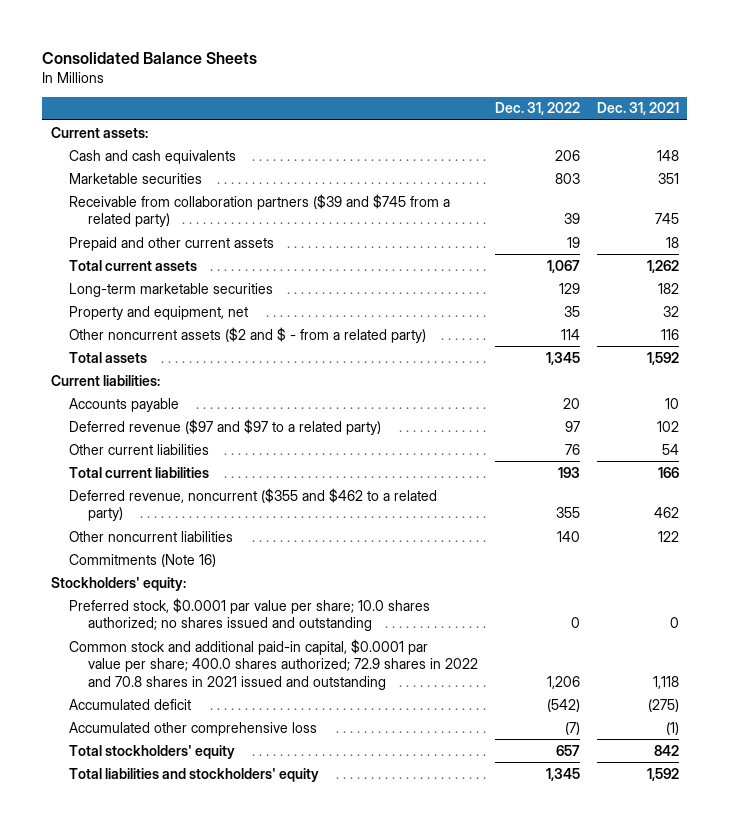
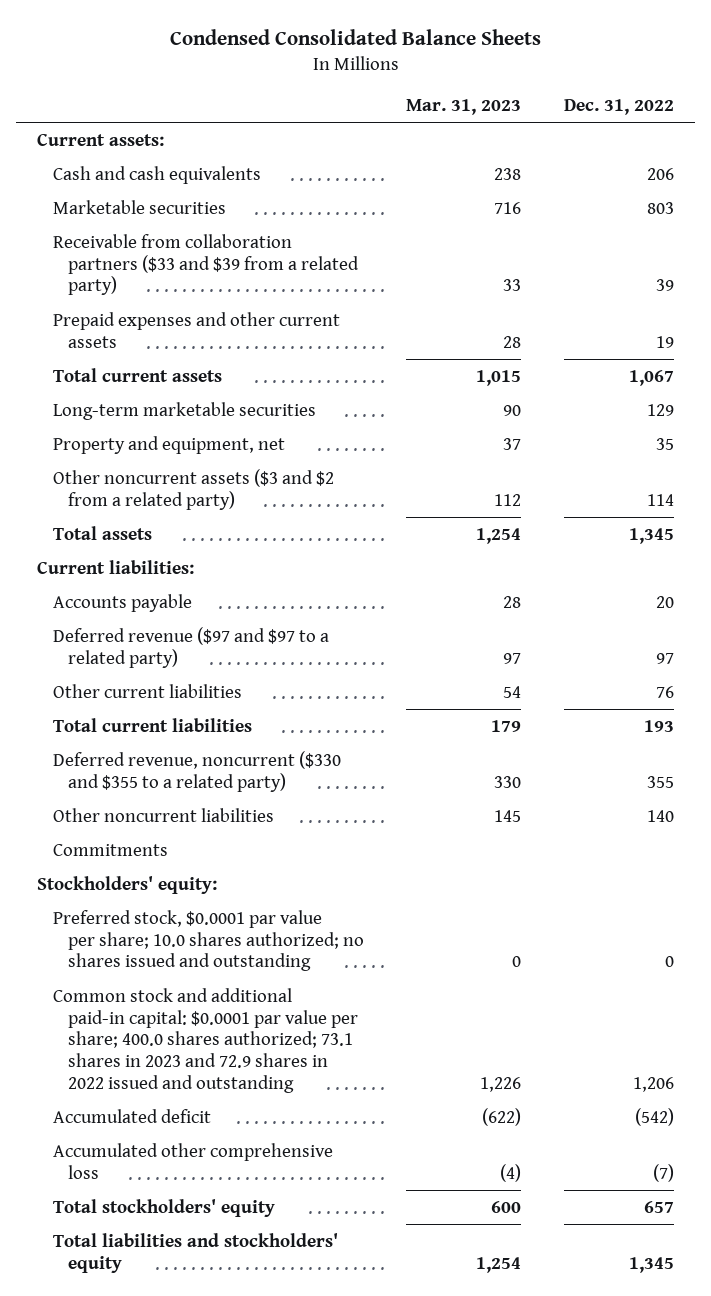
- Consolidated Balance Sheets
+ Condensed Consolidated Balance Sheets
- | Dec. 31, 2022 | Dec. 31, 2021
+ | Mar. 31, 2023 | Dec. 31, 2022
- Receivable from collaboration partners ($39 and $745 from a related party) | 39 | 745
- Prepaid and other current assets | 19 | 18
+ Receivable from collaboration partners ($33 and $39 from a related party) | 33 | 39
+ Prepaid expenses and other current assets | 28 | 19
- Other noncurrent assets ($2 and $ - from a related party) | 114 | 116
+ Other noncurrent assets ($3 and $2 from a related party) | 112 | 114
- Deferred revenue, noncurrent ($355 and $462 to a related party) | 355 | 462
+ Deferred revenue, noncurrent ($330 and $355 to a related party) | 330 | 355
- Commitments (Note 16)
+ Commitments
- Common stock and additional paid-in capital, $0.0001 par value per share; 400.0 shares authorized; 72.9 shares in 2022 and 70.8 shares in 2021 issued and outstanding | 1,206 | 1,118
+ Common stock and additional paid-in capital: $0.0001 par value per share; 400.0 shares authorized; 73.1 shares in 2023 and 72.9 shares in 2022 issued and outstanding | 1,226 | 1,206

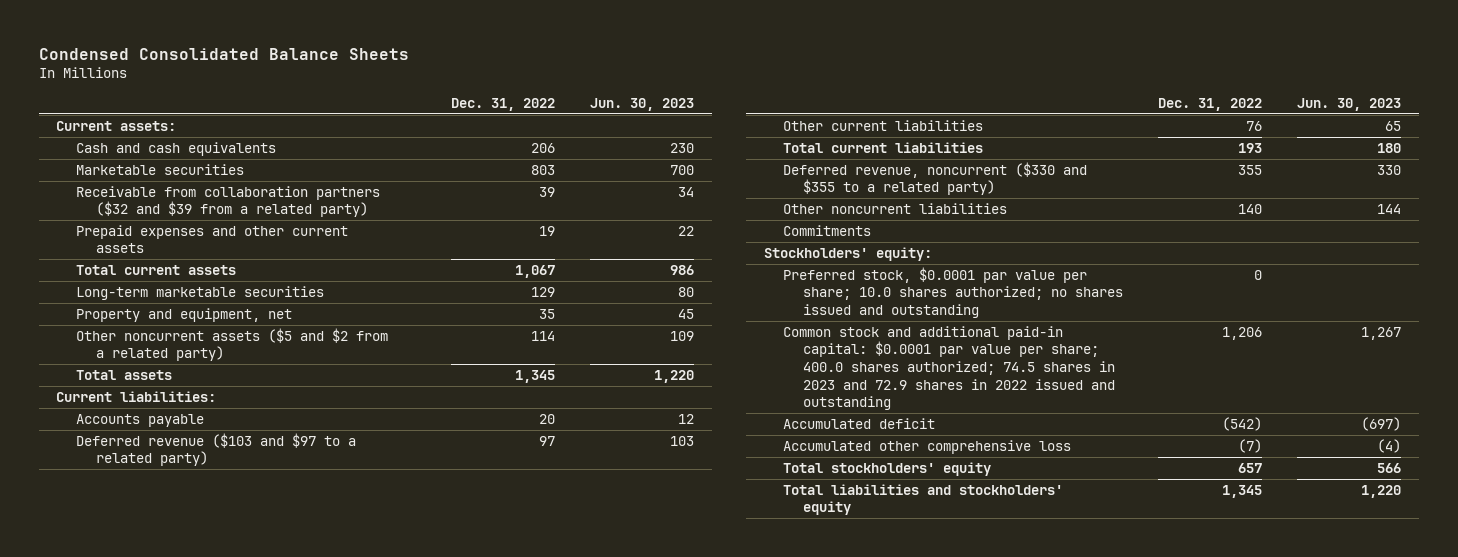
- | Mar. 31, 2023 | Dec. 31, 2022
+ | Dec. 31, 2022 | Jun. 30, 2023
- Receivable from collaboration partners ($33 and $39 from a related party) | 33 | 39
+ Receivable from collaboration partners ($32 and $39 from a related party) | 39 | 34
- Other noncurrent assets ($3 and $2 from a related party) | 112 | 114
+ Other noncurrent assets ($5 and $2 from a related party) | 114 | 109
- Deferred revenue ($97 and $97 to a related party) | 97 | 97
+ Deferred revenue ($103 and $97 to a related party) | 97 | 103
- Common stock and additional paid-in capital: $0.0001 par value per share; 400.0 shares authorized; 73.1 shares in 2023 and 72.9 shares in 2022 issued and outstanding | 1,226 | 1,206
+ Common stock and additional paid-in capital: $0.0001 par value per share; 400.0 shares authorized; 74.5 shares in 2023 and 72.9 shares in 2022 issued and outstanding | 1,206 | 1,267

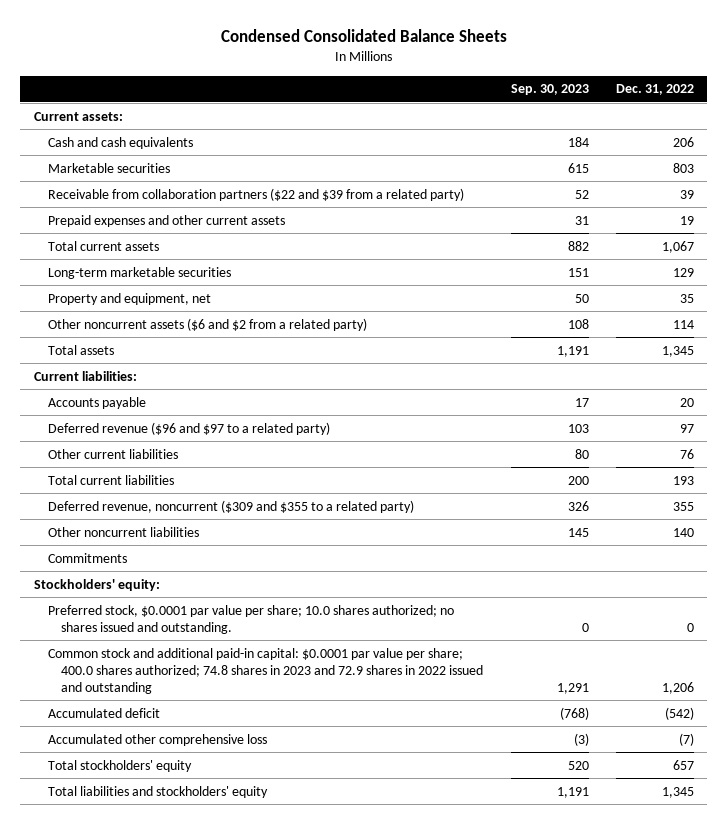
- | Dec. 31, 2022 | Jun. 30, 2023
+ | Sep. 30, 2023 | Dec. 31, 2022
- Receivable from collaboration partners ($32 and $39 from a related party) | 39 | 34
+ Receivable from collaboration partners ($22 and $39 from a related party) | 52 | 39
- Other noncurrent assets ($5 and $2 from a related party) | 114 | 109
+ Other noncurrent assets ($6 and $2 from a related party) | 108 | 114
- Deferred revenue ($103 and $97 to a related party) | 97 | 103
+ Deferred revenue ($96 and $97 to a related party) | 103 | 97
- Deferred revenue, noncurrent ($330 and $355 to a related party) | 355 | 330
+ Deferred revenue, noncurrent ($309 and $355 to a related party) | 326 | 355
- Preferred stock, $0.0001 par value per share; 10.0 shares authorized; no shares issued and outstanding | 0 |
- Common stock and additional paid-in capital: $0.0001 par value per share; 400.0 shares authorized; 74.5 shares in 2023 and 72.9 shares in 2022 issued and outstanding | 1,206 | 1,267
+ Preferred stock, $0.0001 par value per share; 10.0 shares authorized; no shares issued and outstanding. | 0 | 0
+ Common stock and additional paid-in capital: $0.0001 par value per share; 400.0 shares authorized; 74.8 shares in 2023 and 72.9 shares in 2022 issued and outstanding | 1,291 | 1,206

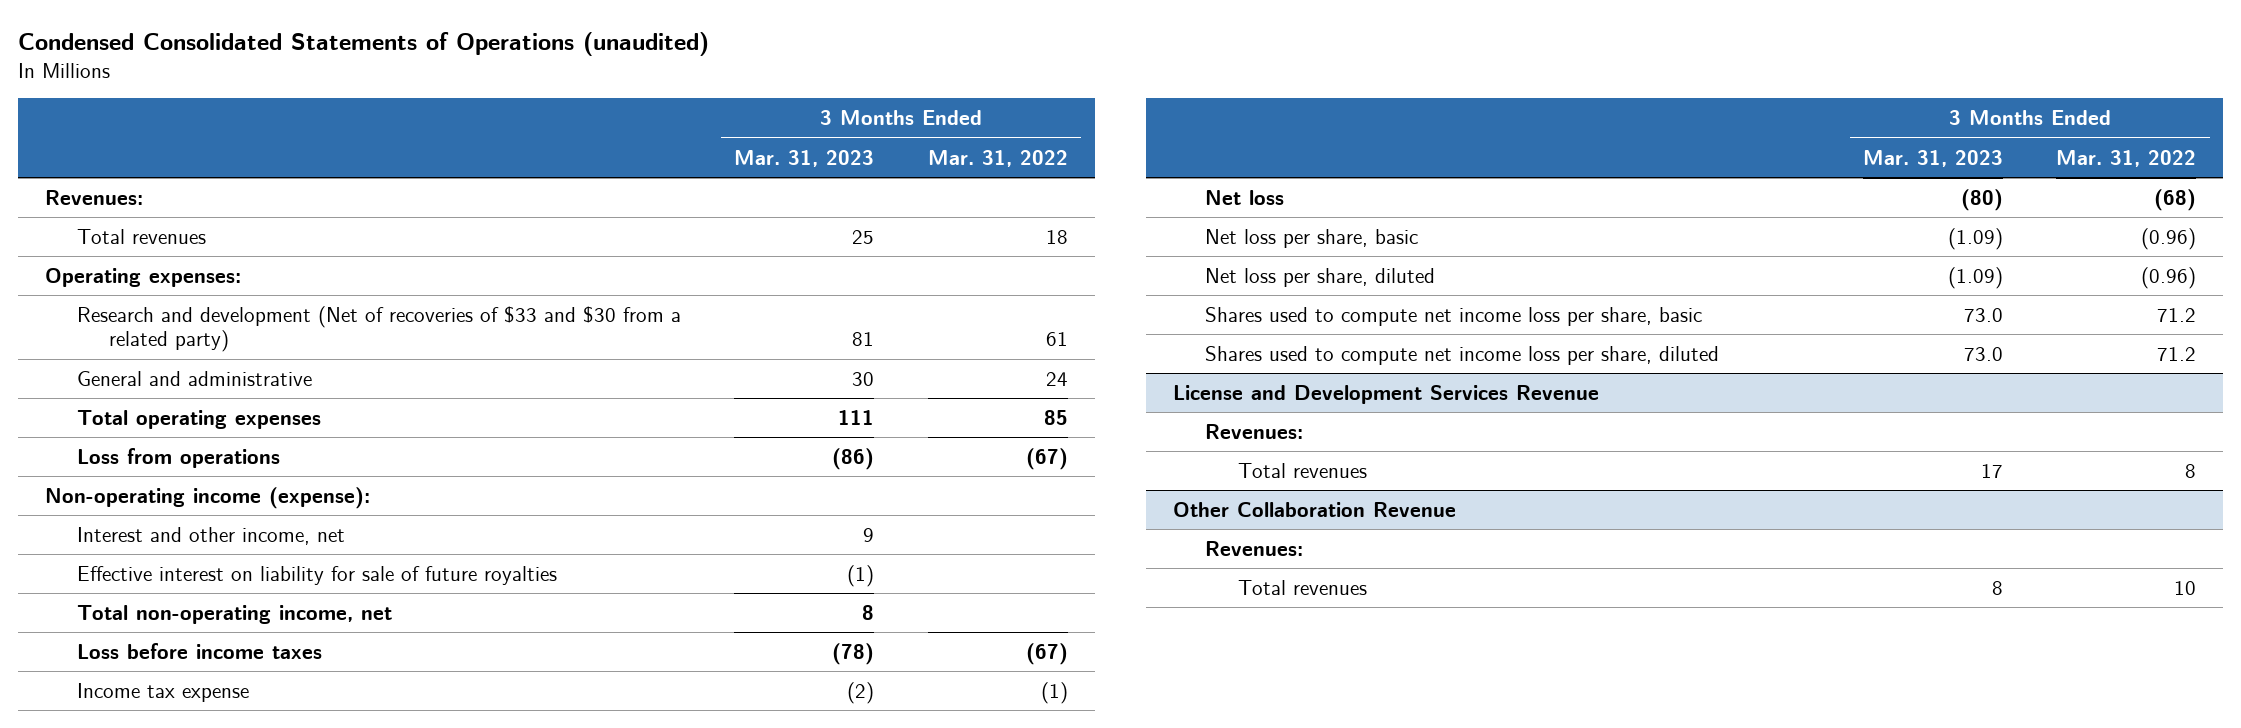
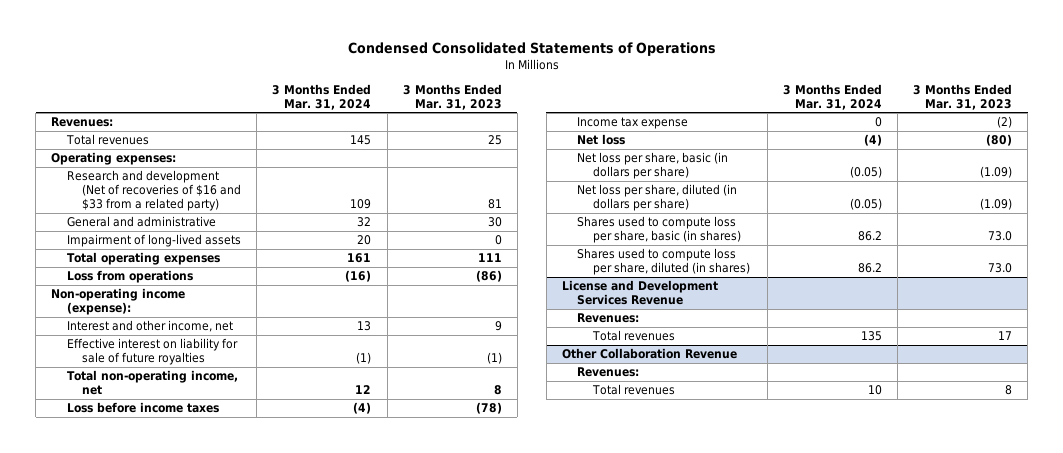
- Condensed Consolidated Statements of Operations (unaudited)
+ Condensed Consolidated Statements of Operations
- | 3 Months Ended Mar. 31, 2023 | 3 Months Ended Mar. 31, 2022
+ | 3 Months Ended Mar. 31, 2024 | 3 Months Ended Mar. 31, 2023
- Research and development (Net of recoveries of $33 and $30 from a related party) | 81 | 61
+ Research and development (Net of recoveries of $16 and $33 from a related party) | 109 | 81
+ Impairment of long-lived assets | 20 | 0
- Net loss per share, basic | (1.09) | (0.96)
- Net loss per share, diluted | (1.09) | (0.96)
- Shares used to compute net income loss per share, basic | 73.0 | 71.2
- Shares used to compute net income loss per share, diluted | 73.0 | 71.2
+ Net loss per share, basic (in dollars per share) | (0.05) | (1.09)
+ Net loss per share, diluted (in dollars per share) | (0.05) | (1.09)
+ Shares used to compute loss per share, basic (in shares) | 86.2 | 73.0
+ Shares used to compute loss per share, diluted (in shares) | 86.2 | 73.0

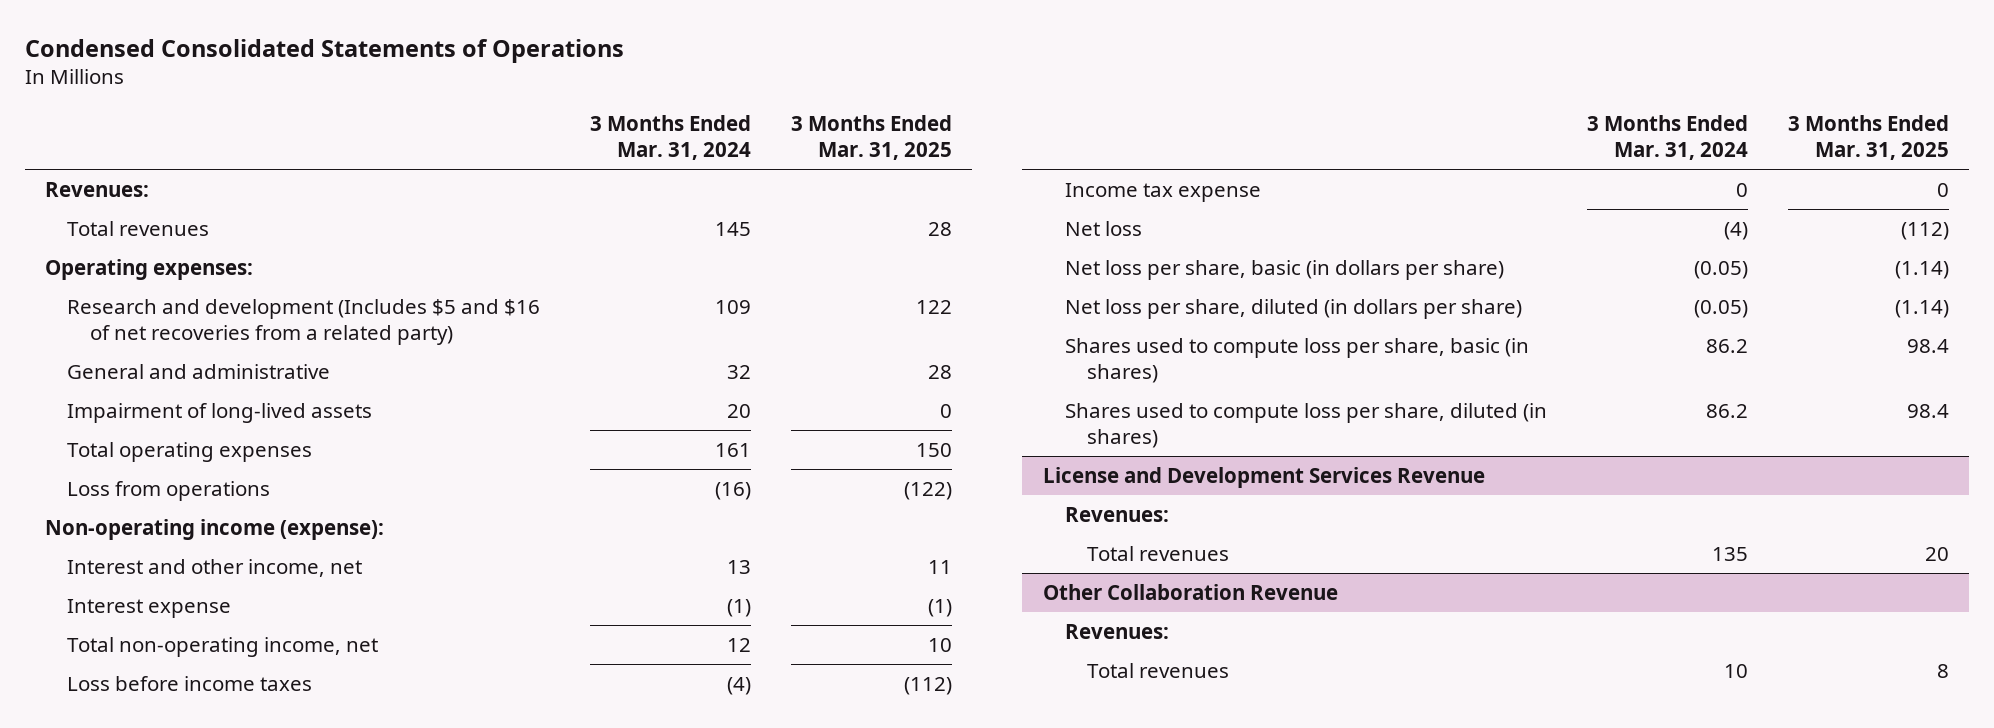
- | 3 Months Ended Mar. 31, 2024 | 3 Months Ended Mar. 31, 2023
+ | 3 Months Ended Mar. 31, 2024 | 3 Months Ended Mar. 31, 2025
- Research and development (Net of recoveries of $16 and $33 from a related party) | 109 | 81
+ Research and development (Includes $5 and $16 of net recoveries from a related party) | 109 | 122
- Effective interest on liability for sale of future royalties | (1) | (1)
+ Interest expense | (1) | (1)

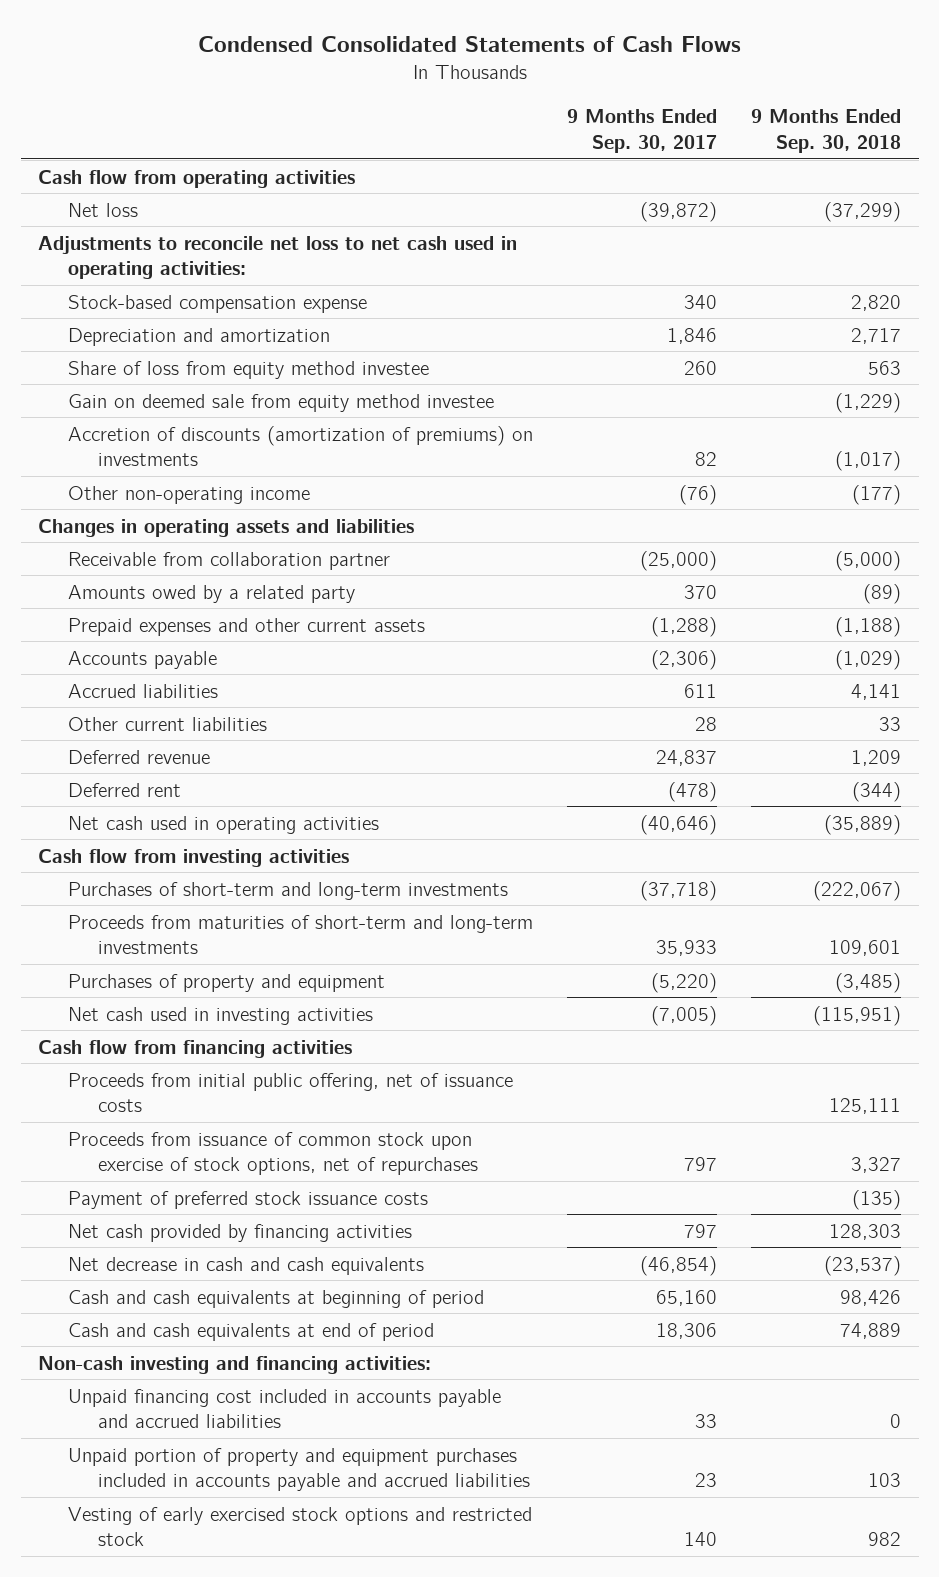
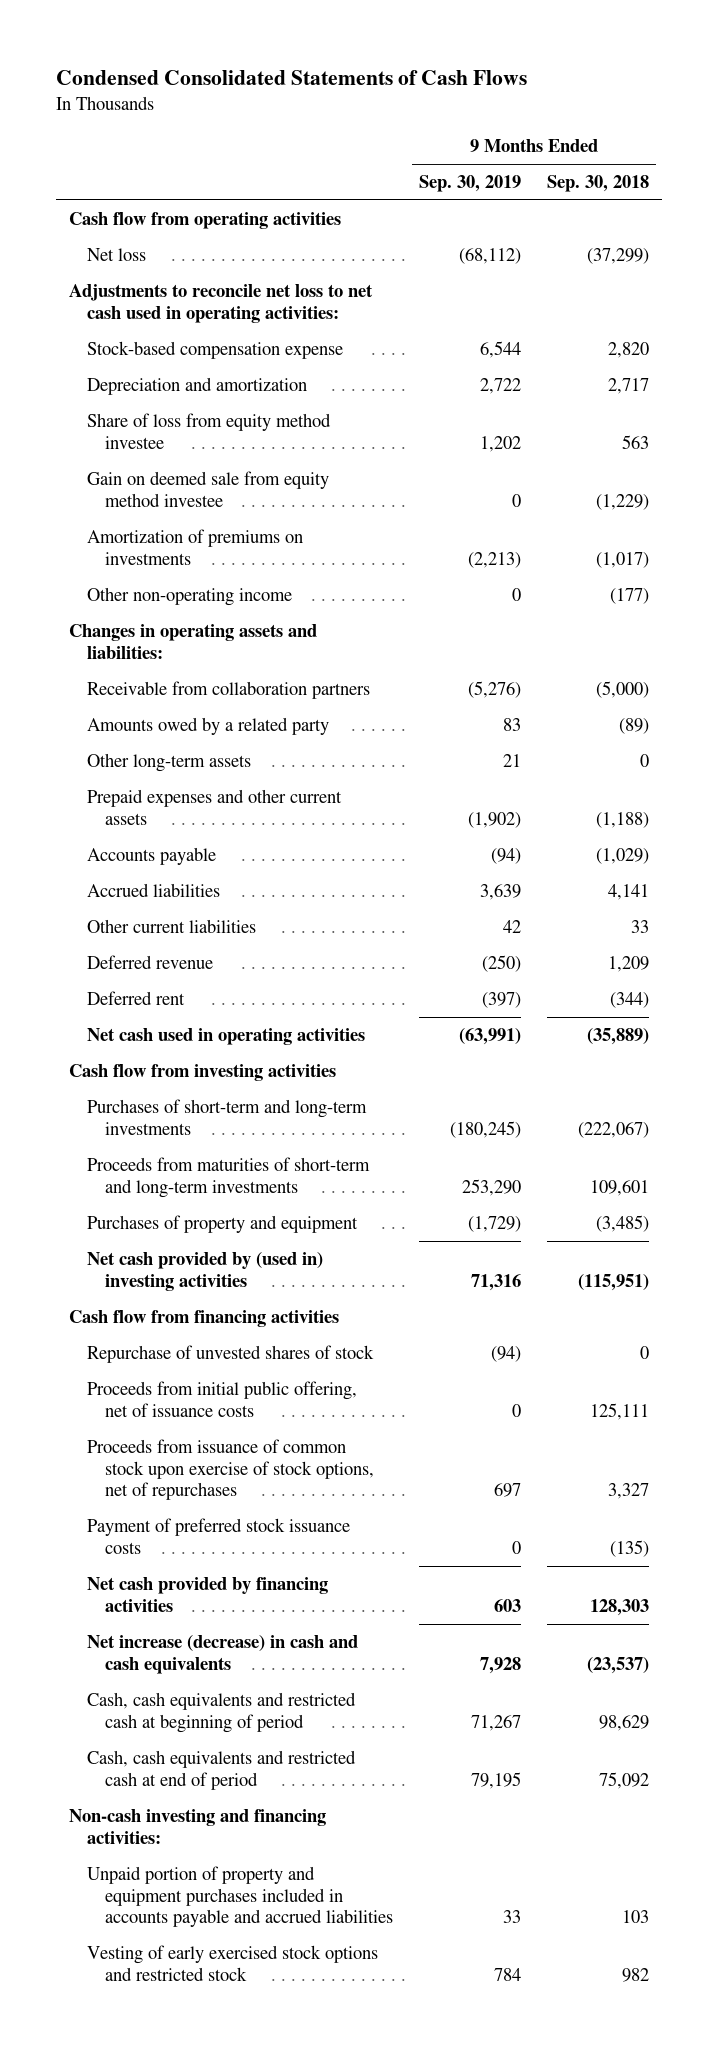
- | 9 Months Ended Sep. 30, 2017 | 9 Months Ended Sep. 30, 2018
+ | 9 Months Ended Sep. 30, 2019 | 9 Months Ended Sep. 30, 2018
- Accretion of discounts (amortization of premiums) on investments | 82 | (1,017)
+ Amortization of premiums on investments | (2,213) | (1,017)
- Changes in operating assets and liabilities
- Receivable from collaboration partner | (25,000) | (5,000)
+ Changes in operating assets and liabilities:
+ Receivable from collaboration partners | (5,276) | (5,000)
+ Other long-term assets | 21 | 0
- Net cash used in investing activities | (7,005) | (115,951)
+ Net cash provided by (used in) investing activities | 71,316 | (115,951)
+ Repurchase of unvested shares of stock | (94) | 0
- Net decrease in cash and cash equivalents | (46,854) | (23,537)
- Cash and cash equivalents at beginning of period | 65,160 | 98,426
- Cash and cash equivalents at end of period | 18,306 | 74,889
+ Net increase (decrease) in cash and cash equivalents | 7,928 | (23,537)
+ Cash, cash equivalents and restricted cash at beginning of period | 71,267 | 98,629
+ Cash, cash equivalents and restricted cash at end of period | 79,195 | 75,092
- Unpaid financing cost included in accounts payable and accrued liabilities | 33 | 0

